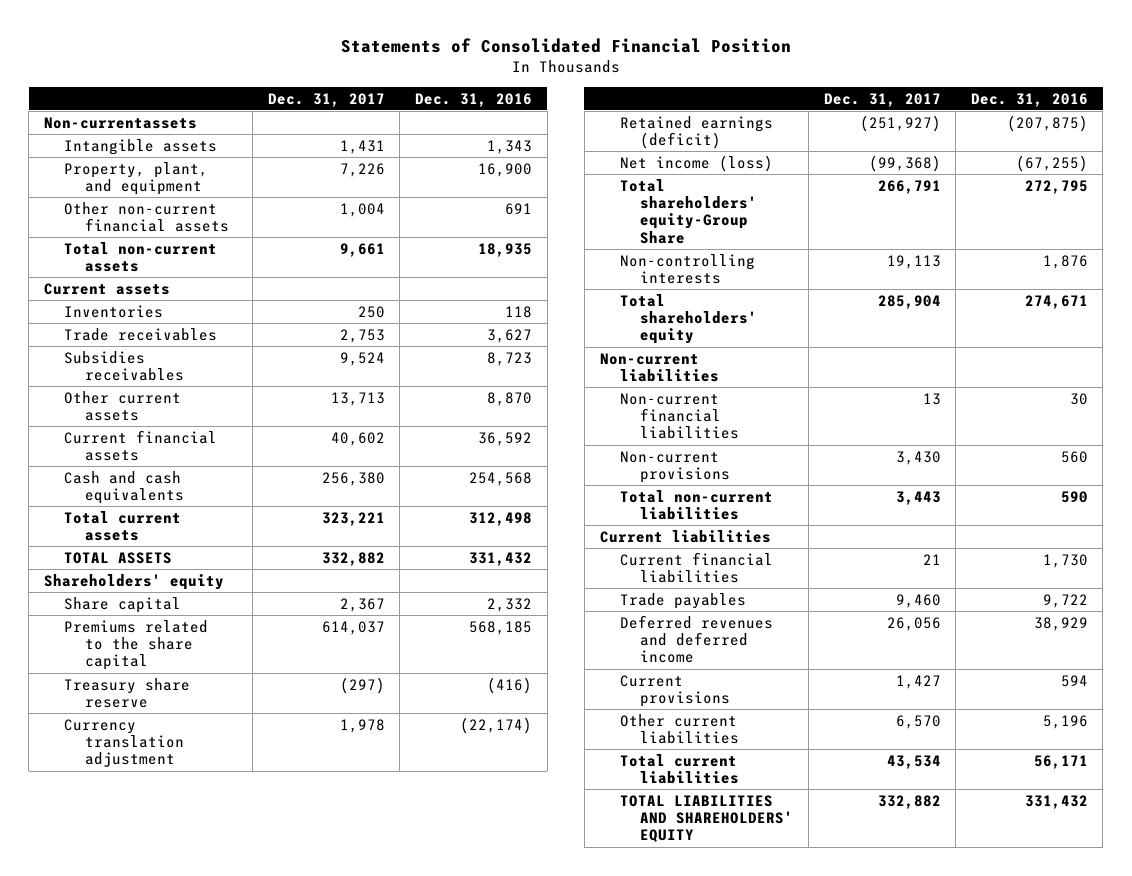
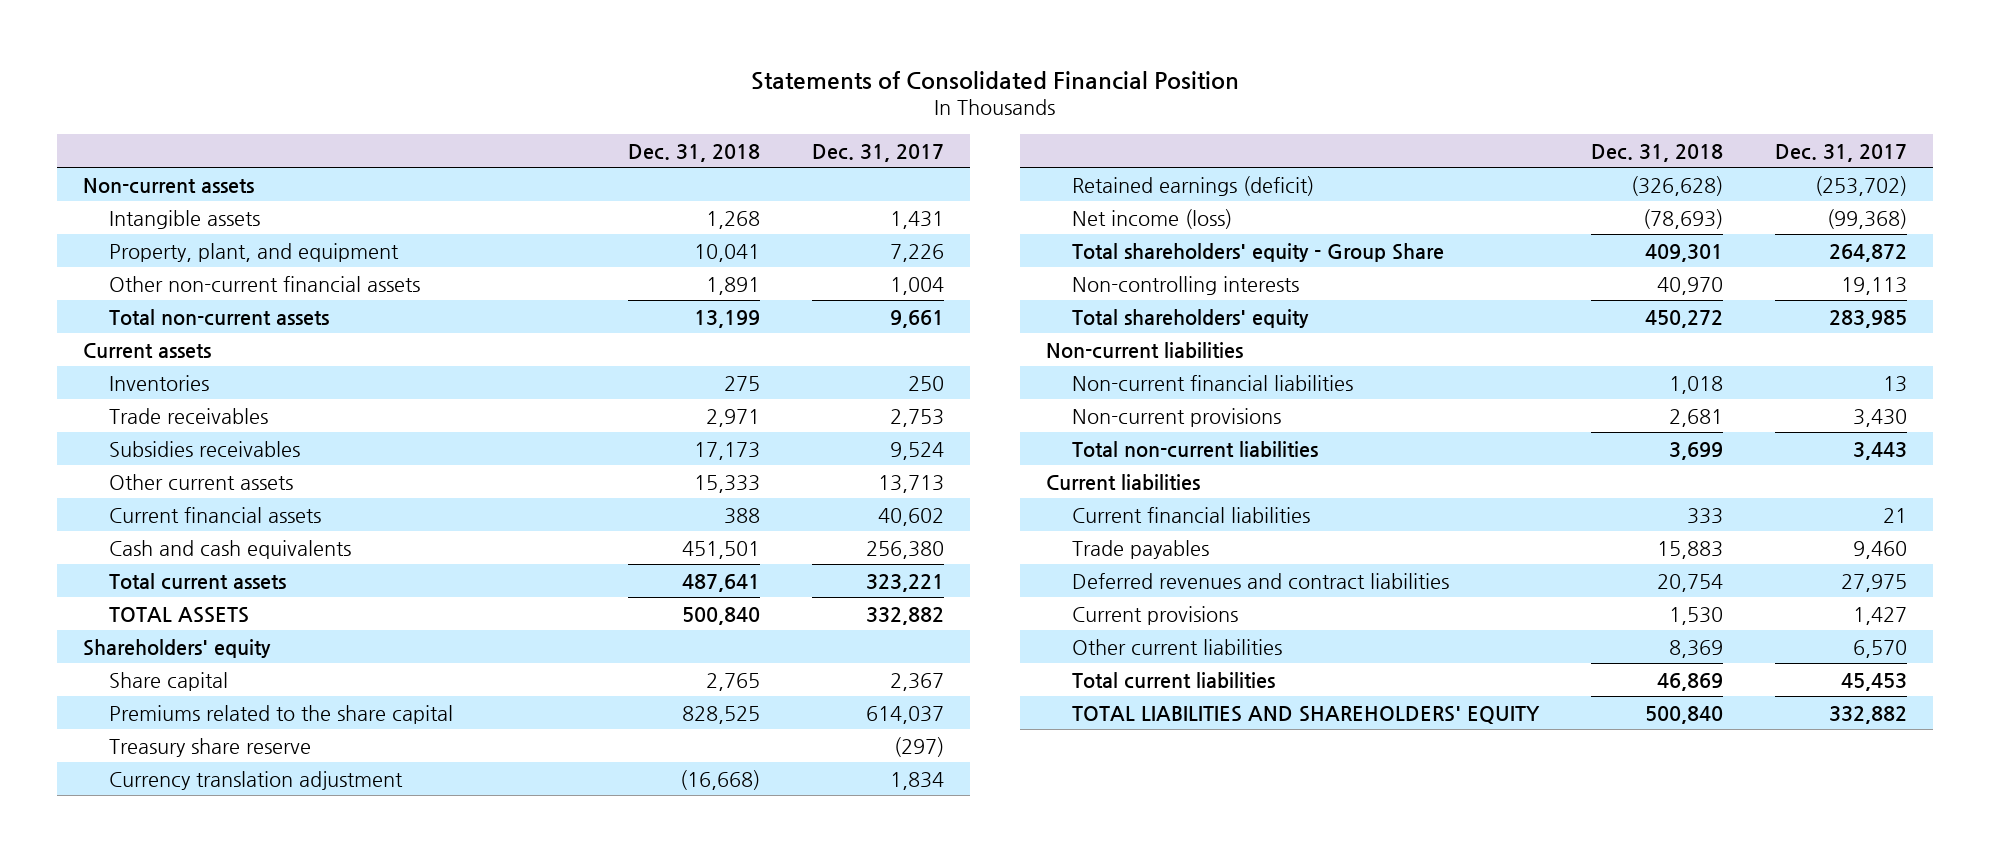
- | Dec. 31, 2017 | Dec. 31, 2016
+ | Dec. 31, 2018 | Dec. 31, 2017
- Non-currentassets
+ Non-current assets
- Currency translation adjustment | 1,978 | (22,174)
- Retained earnings (deficit) | (251,927) | (207,875)
+ Currency translation adjustment | (16,668) | 1,834
+ Retained earnings (deficit) | (326,628) | (253,702)
- Total shareholders' equity-Group Share | 266,791 | 272,795
+ Total shareholders' equity - Group Share | 409,301 | 264,872
- Total shareholders' equity | 285,904 | 274,671
+ Total shareholders' equity | 450,272 | 283,985
- Deferred revenues and deferred income | 26,056 | 38,929
+ Deferred revenues and contract liabilities | 20,754 | 27,975
- Total current liabilities | 43,534 | 56,171
+ Total current liabilities | 46,869 | 45,453

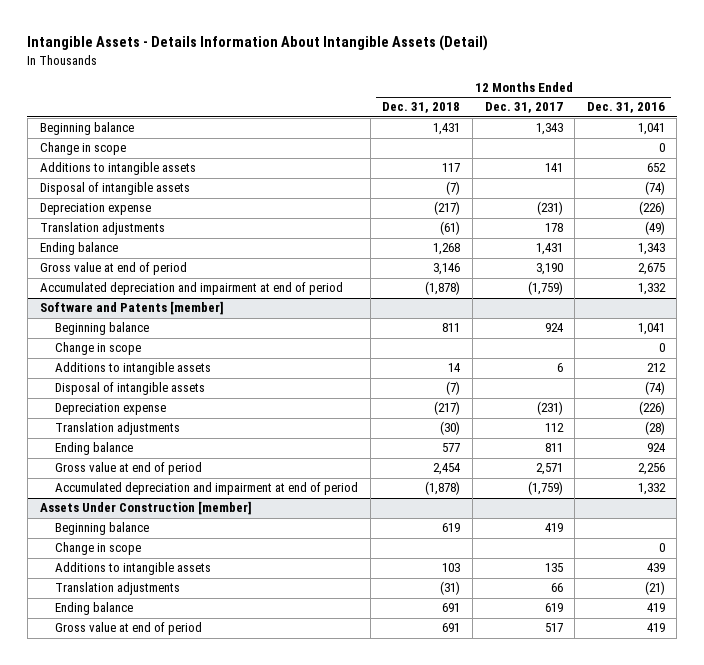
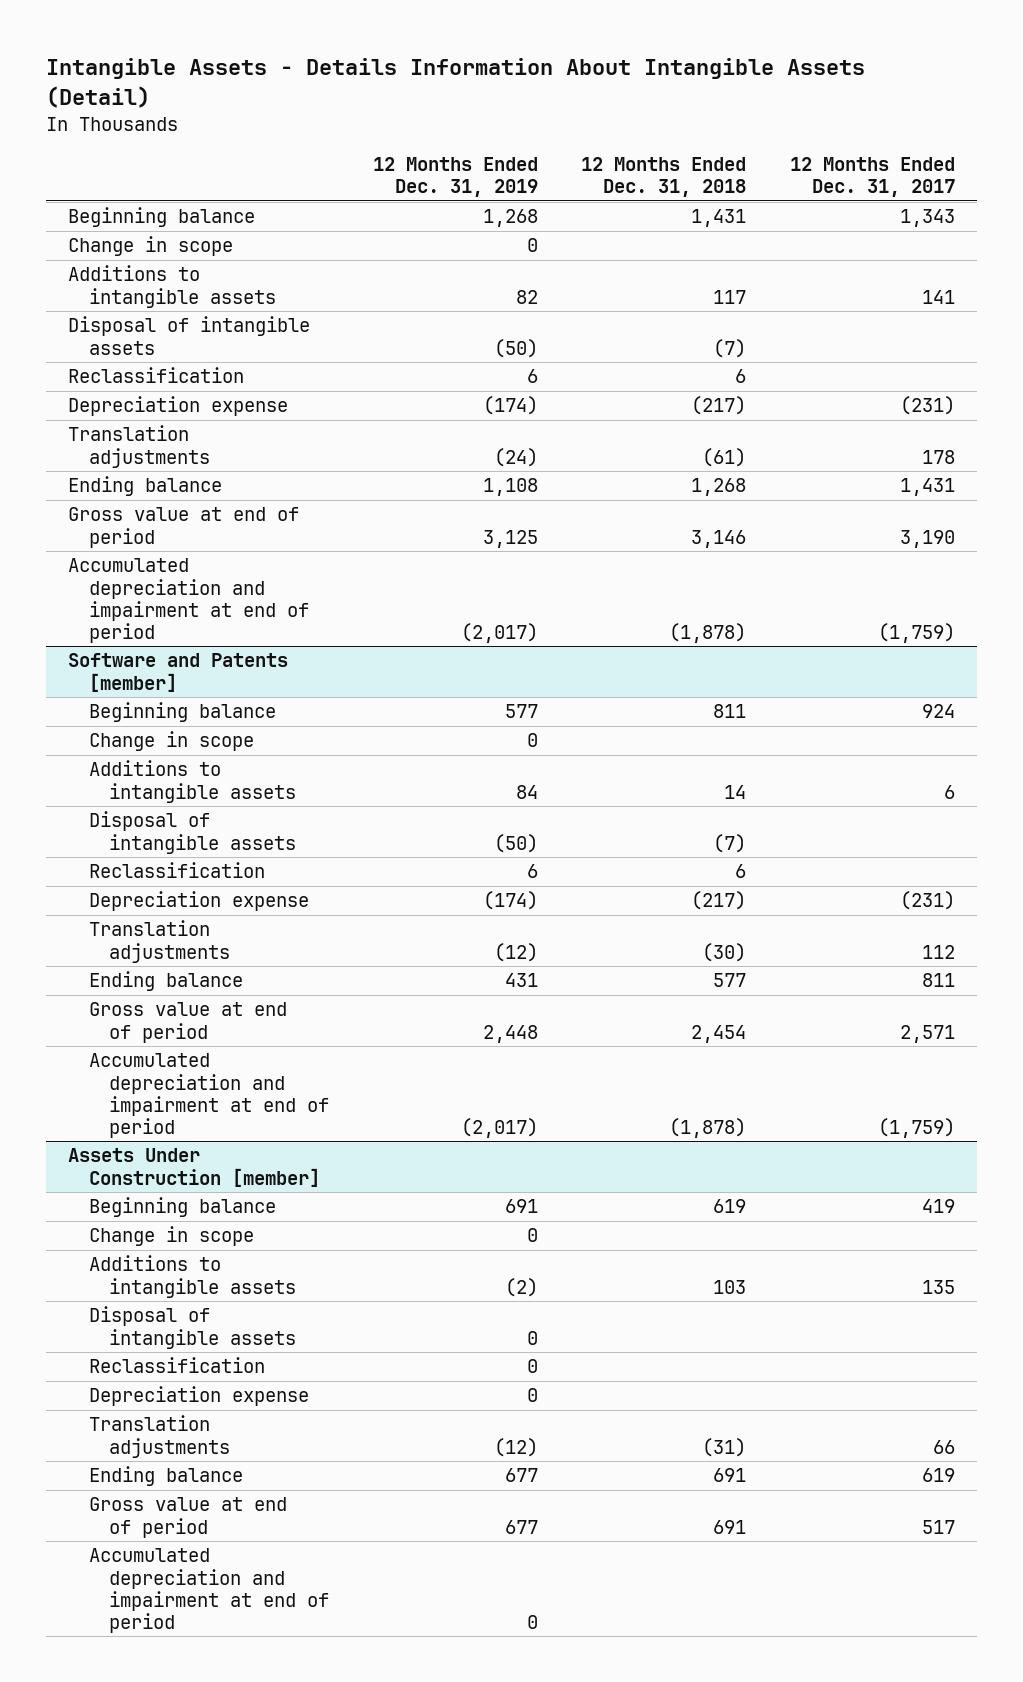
- | 12 Months Ended Dec. 31, 2018 | 12 Months Ended Dec. 31, 2017 | 12 Months Ended Dec. 31, 2016
+ | 12 Months Ended Dec. 31, 2019 | 12 Months Ended Dec. 31, 2018 | 12 Months Ended Dec. 31, 2017
+ Reclassification | 6 | 6 |
@ Software and Patents [member]
+ Reclassification | 6 | 6 |
@ Assets Under Construction [member]
+ Disposal of intangible assets | 0 | |
+ Reclassification | 0 | |
+ Depreciation expense | 0 | |
+ Accumulated depreciation and impairment at end of period | 0 | |

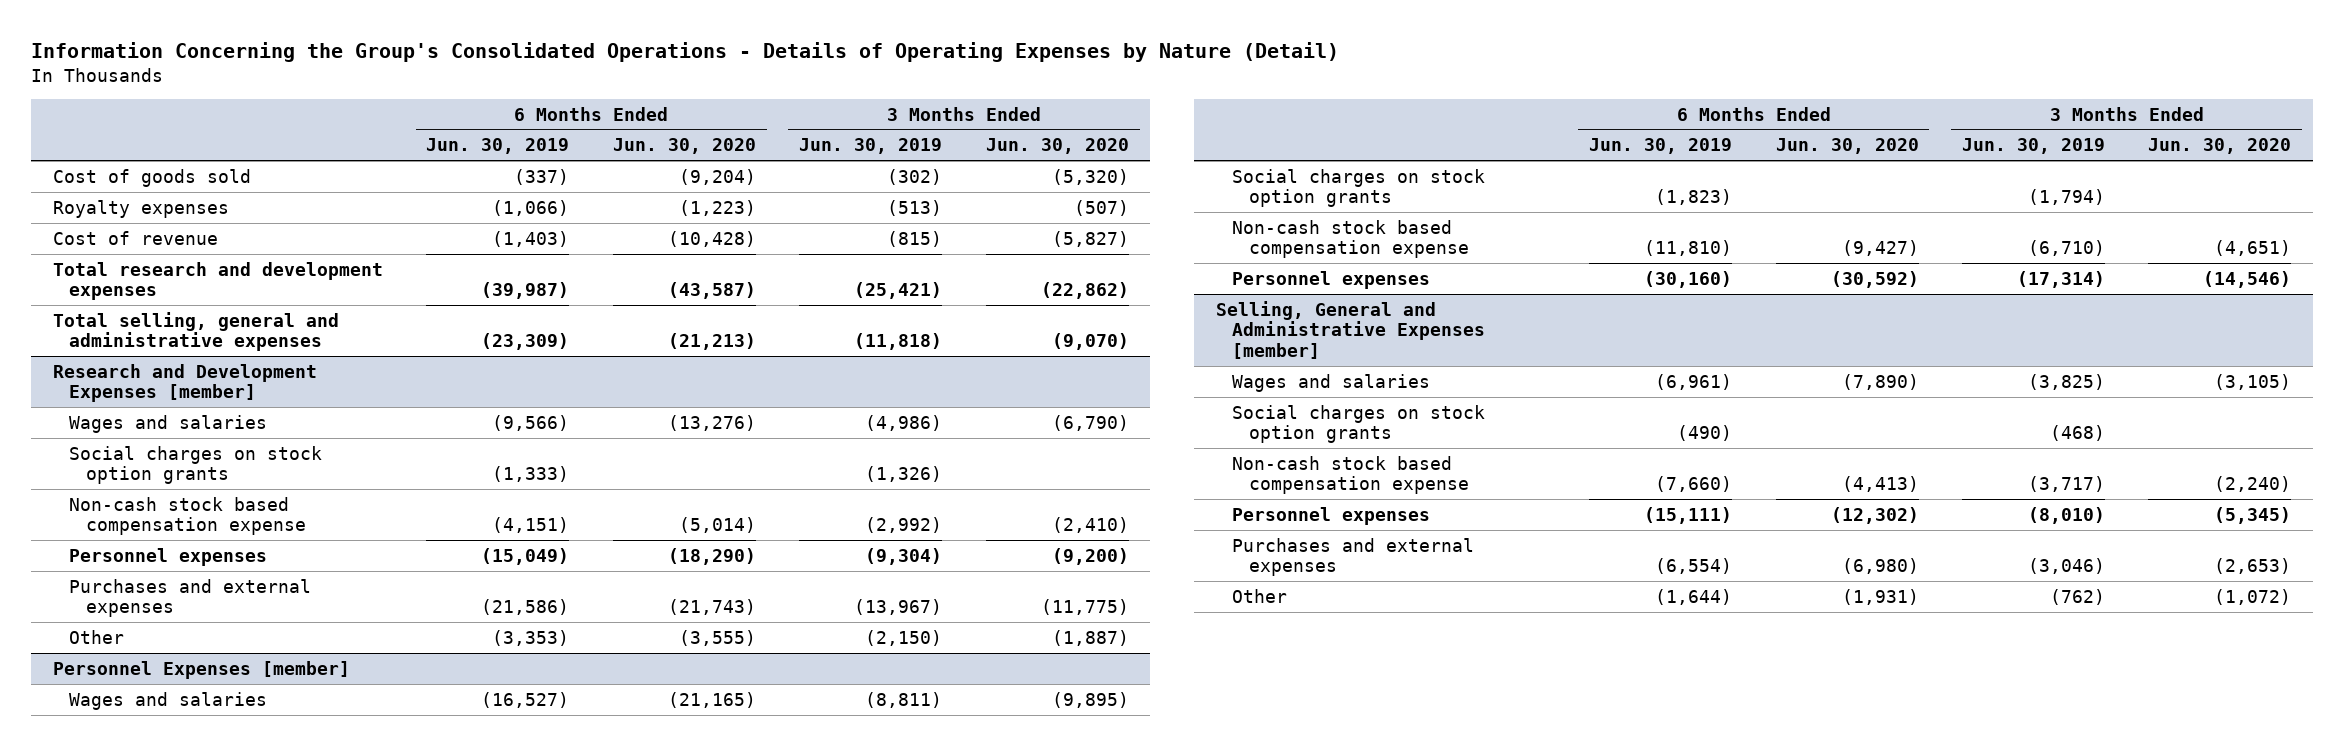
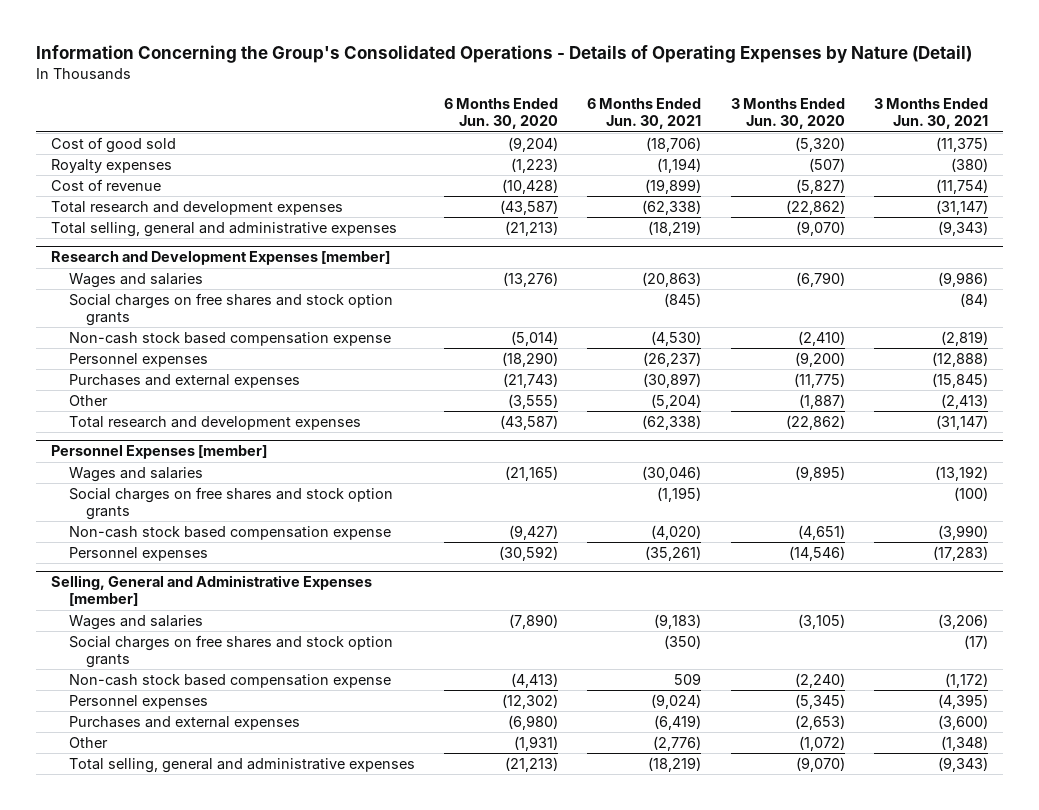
- | 6 Months Ended Jun. 30, 2019 | 6 Months Ended Jun. 30, 2020 | 3 Months Ended Jun. 30, 2019 | 3 Months Ended Jun. 30, 2020
+ | 6 Months Ended Jun. 30, 2020 | 6 Months Ended Jun. 30, 2021 | 3 Months Ended Jun. 30, 2020 | 3 Months Ended Jun. 30, 2021
- Cost of goods sold | (337) | (9,204) | (302) | (5,320)
+ Cost of good sold | (9,204) | (18,706) | (5,320) | (11,375)
@ Research and Development Expenses [member]
- Social charges on stock option grants | (1,333) | | (1,326) |
+ Social charges on free shares and stock option grants | | (845) | | (84)
+ Total research and development expenses | (43,587) | (62,338) | (22,862) | (31,147)
@ Personnel Expenses [member]
- Social charges on stock option grants | (1,823) | | (1,794) |
+ Social charges on free shares and stock option grants | | (1,195) | | (100)
@ Selling, General and Administrative Expenses [member]
- Social charges on stock option grants | (490) | | (468) |
+ Social charges on free shares and stock option grants | | (350) | | (17)
+ Total selling, general and administrative expenses | (21,213) | (18,219) | (9,070) | (9,343)

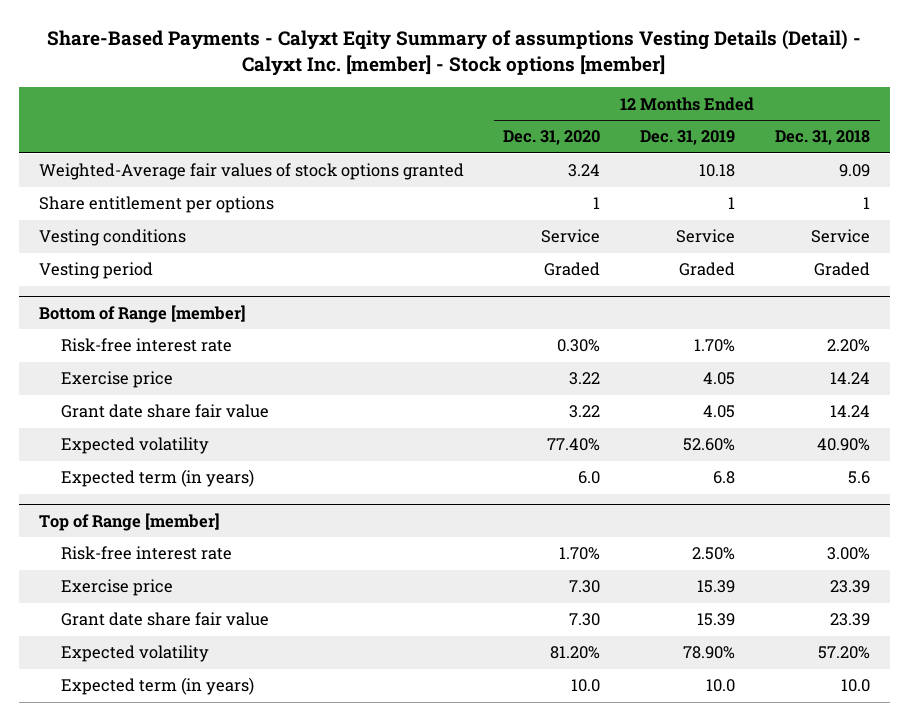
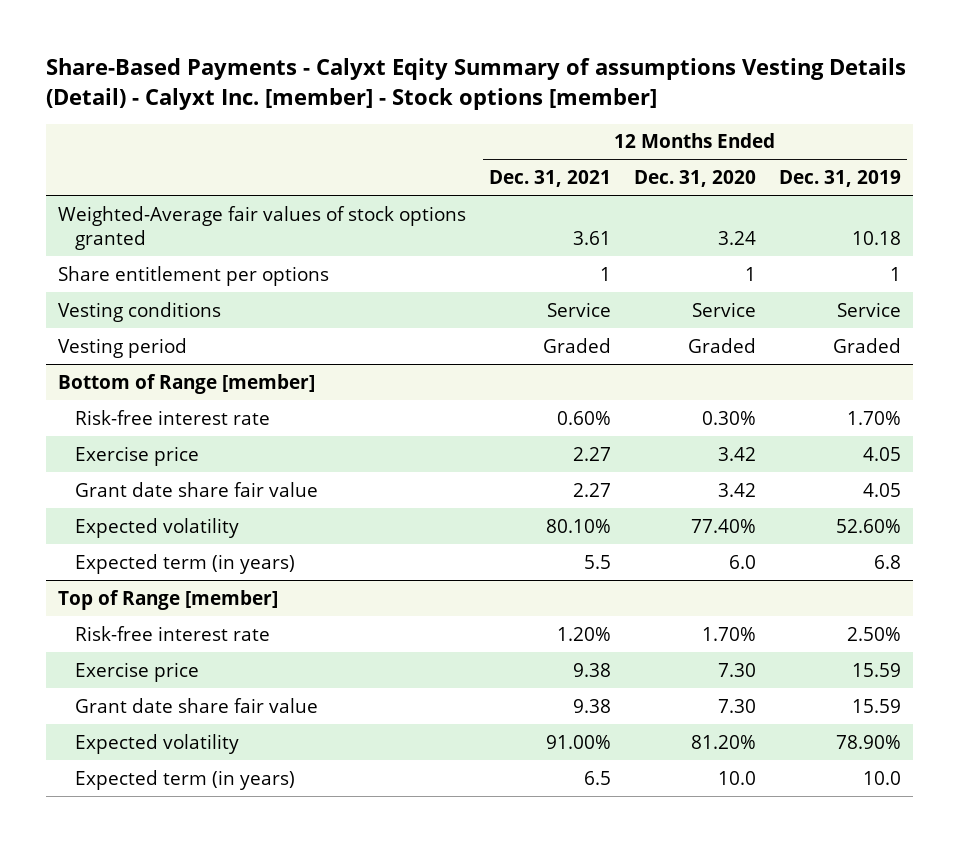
- | 12 Months Ended Dec. 31, 2020 | 12 Months Ended Dec. 31, 2019 | 12 Months Ended Dec. 31, 2018
+ | 12 Months Ended Dec. 31, 2021 | 12 Months Ended Dec. 31, 2020 | 12 Months Ended Dec. 31, 2019
@ Bottom of Range [member]
- Exercise price | 3.22 | 4.05 | 14.24
- Grant date share fair value | 3.22 | 4.05 | 14.24
+ Exercise price | 2.27 | 3.42 | 4.05
+ Grant date share fair value | 2.27 | 3.42 | 4.05
@ Top of Range [member]
- Exercise price | 7.30 | 15.39 | 23.39
- Grant date share fair value | 7.30 | 15.39 | 23.39
+ Exercise price | 9.38 | 7.30 | 15.59
+ Grant date share fair value | 9.38 | 7.30 | 15.59

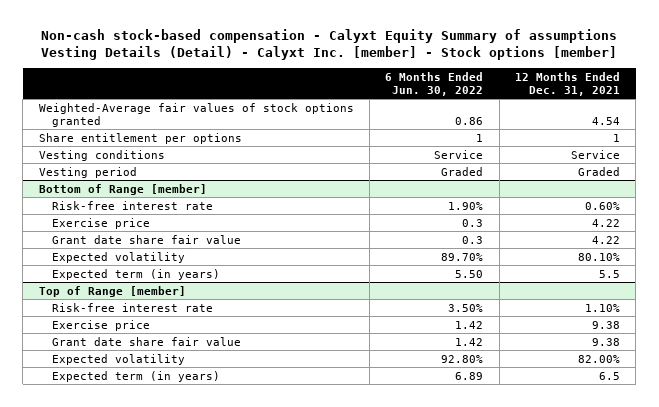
- Share-Based Payments - Calyxt Eqity Summary of assumptions Vesting Details (Detail) - Calyxt Inc. [member] - Stock options [member]
+ Non-cash stock-based compensation - Calyxt Equity Summary of assumptions Vesting Details (Detail) - Calyxt Inc. [member] - Stock options [member]
- | 12 Months Ended Dec. 31, 2021 | 12 Months Ended Dec. 31, 2020 | 12 Months Ended Dec. 31, 2019
+ | 6 Months Ended Jun. 30, 2022 | 12 Months Ended Dec. 31, 2021
- Weighted-Average fair values of stock options granted | 3.61 | 3.24 | 10.18
+ Weighted-Average fair values of stock options granted | 0.86 | 4.54
@ Bottom of Range [member]
- Exercise price | 2.27 | 3.42 | 4.05
- Grant date share fair value | 2.27 | 3.42 | 4.05
+ Exercise price | 0.3 | 4.22
+ Grant date share fair value | 0.3 | 4.22
@ Top of Range [member]
- Risk-free interest rate | 1.20% | 1.70% | 2.50%
+ Risk-free interest rate | 3.50% | 1.10%
- Expected volatility | 91.00% | 81.20% | 78.90%
+ Expected volatility | 92.80% | 82.00%

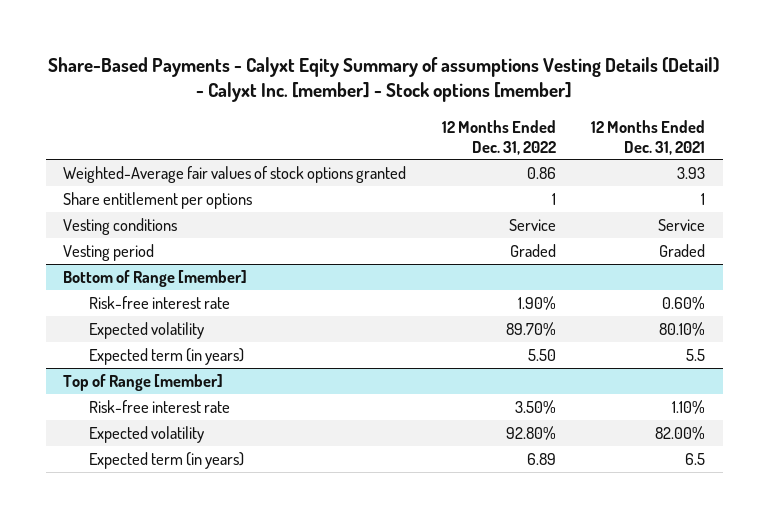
- Non-cash stock-based compensation - Calyxt Equity Summary of assumptions Vesting Details (Detail) - Calyxt Inc. [member] - Stock options [member]
+ Share-Based Payments - Calyxt Eqity Summary of assumptions Vesting Details (Detail) - Calyxt Inc. [member] - Stock options [member]
- | 6 Months Ended Jun. 30, 2022 | 12 Months Ended Dec. 31, 2021
+ | 12 Months Ended Dec. 31, 2022 | 12 Months Ended Dec. 31, 2021
- Weighted-Average fair values of stock options granted | 0.86 | 4.54
+ Weighted-Average fair values of stock options granted | 0.86 | 3.93
@ Bottom of Range [member]
- Exercise price | 0.3 | 4.22
- Grant date share fair value | 0.3 | 4.22
@ Top of Range [member]
- Exercise price | 1.42 | 9.38
- Grant date share fair value | 1.42 | 9.38

